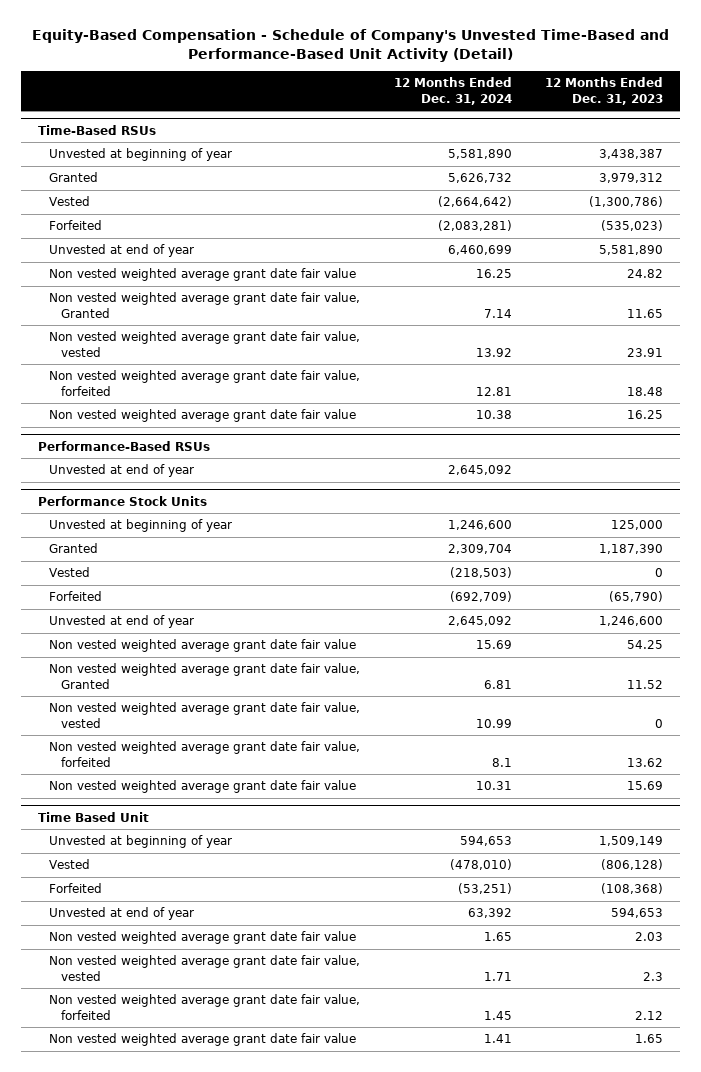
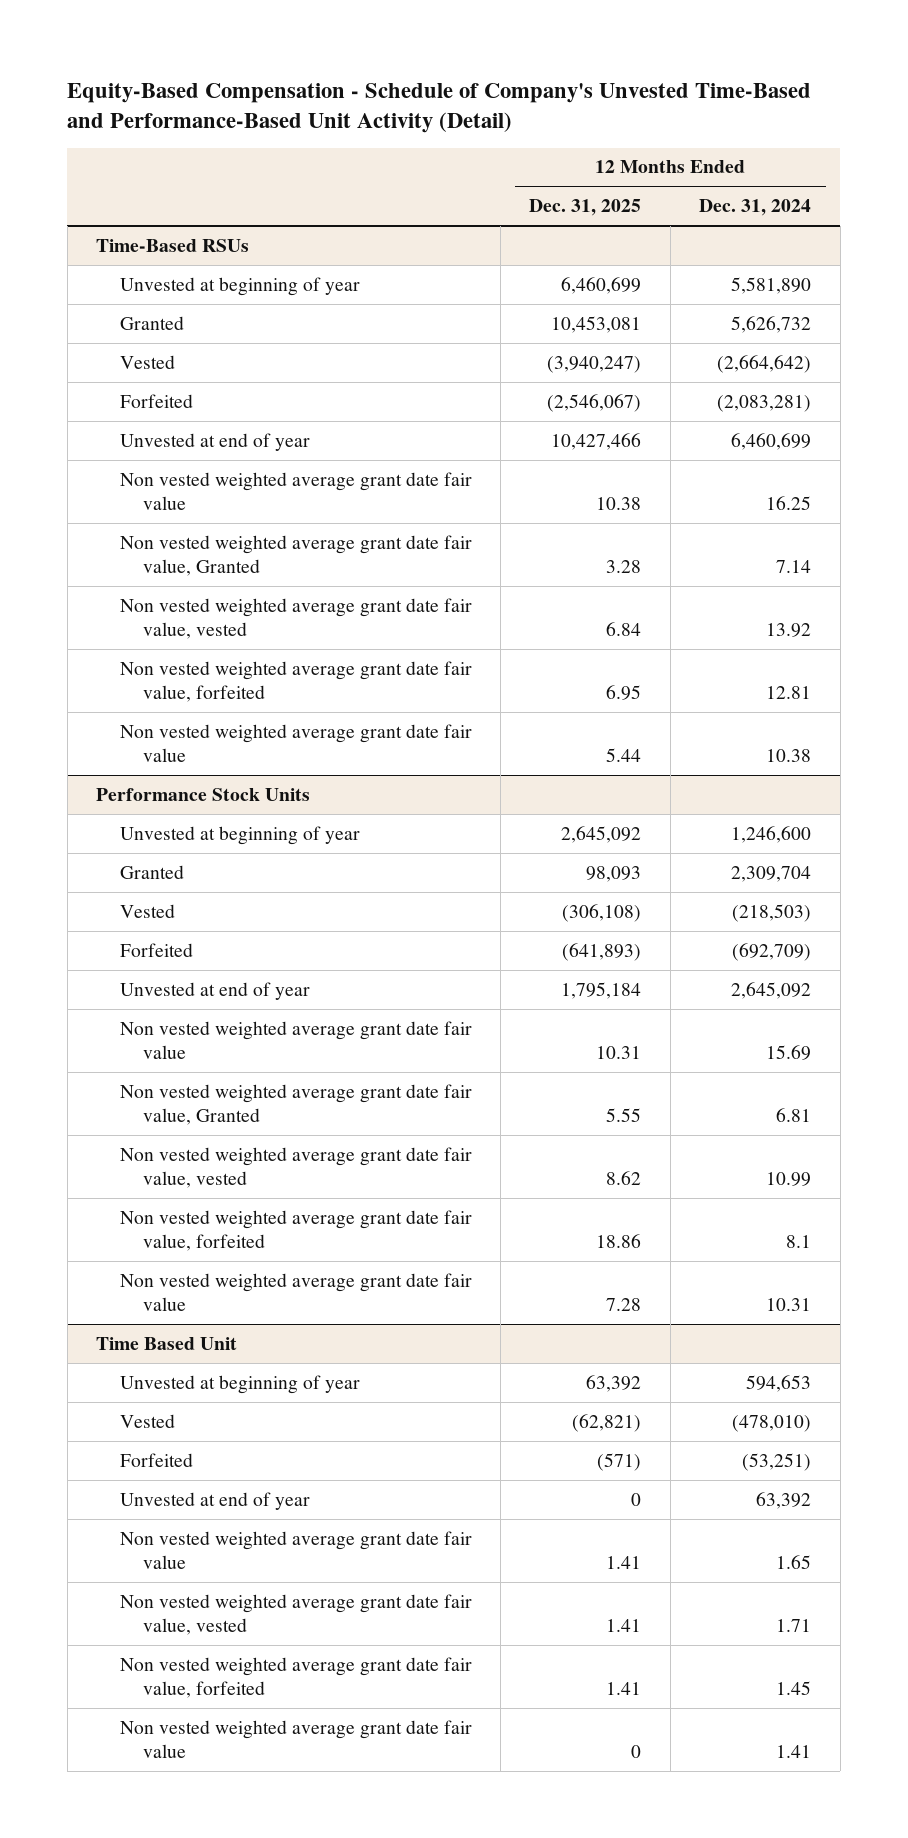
- | 12 Months Ended Dec. 31, 2024 | 12 Months Ended Dec. 31, 2023
+ | 12 Months Ended Dec. 31, 2025 | 12 Months Ended Dec. 31, 2024
- Performance-Based RSUs
- Unvested at end of year | 2,645,092 |

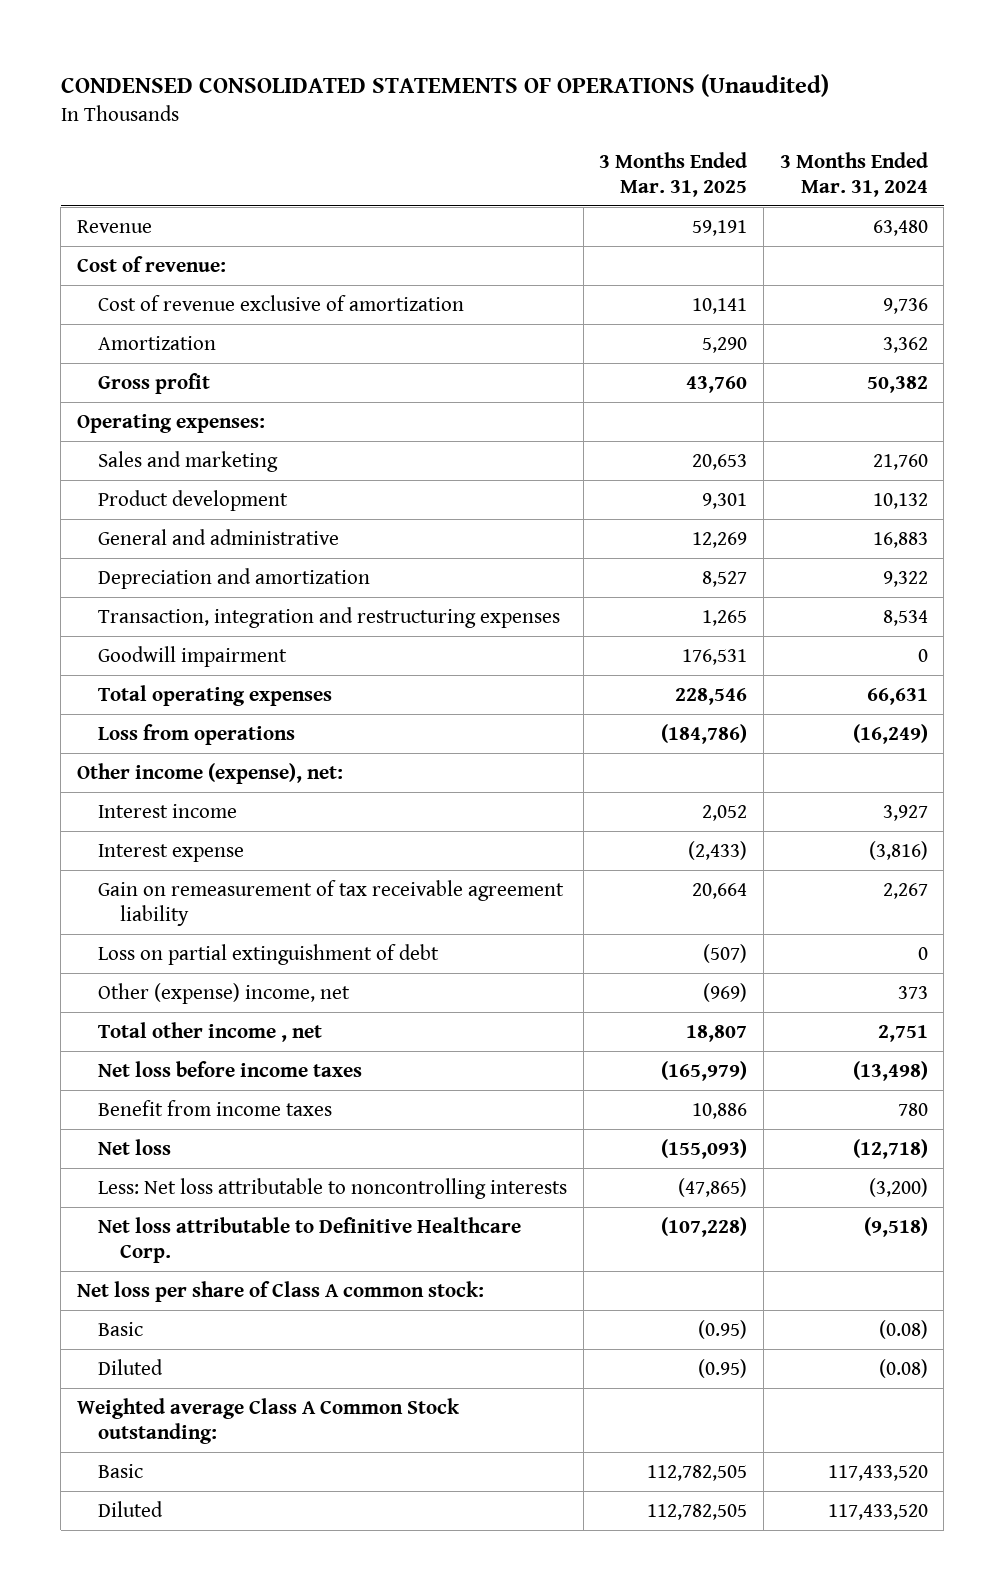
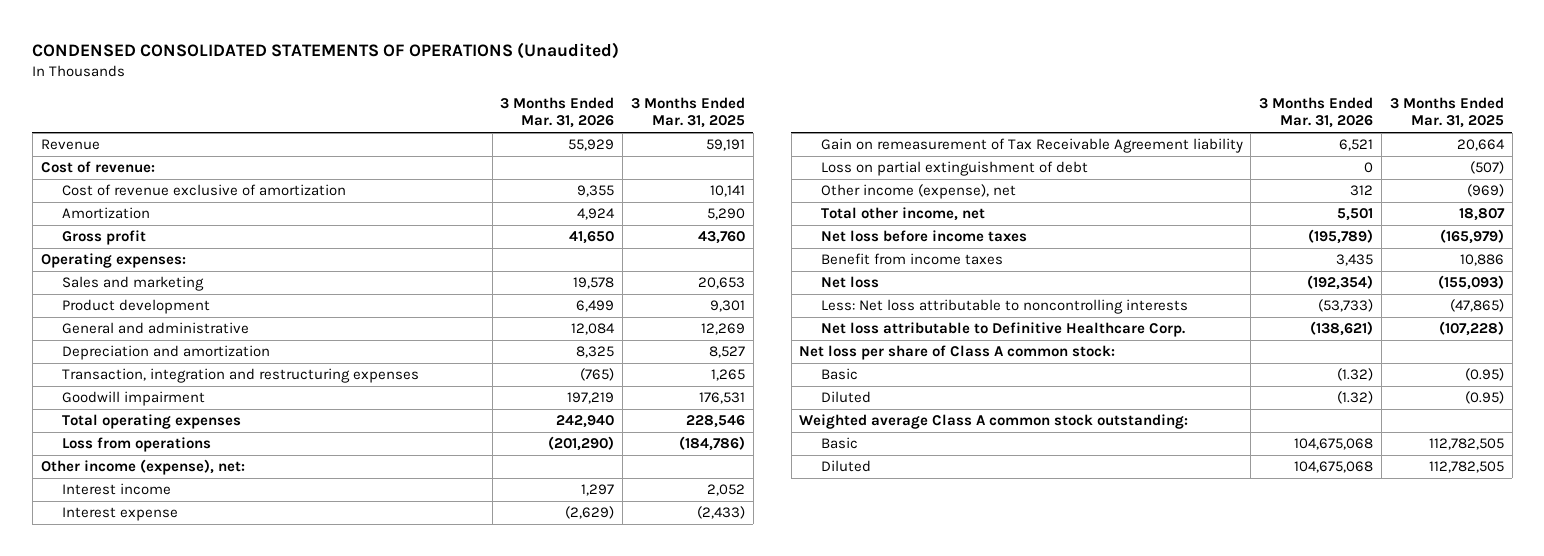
- | 3 Months Ended Mar. 31, 2025 | 3 Months Ended Mar. 31, 2024
+ | 3 Months Ended Mar. 31, 2026 | 3 Months Ended Mar. 31, 2025
- Gain on remeasurement of tax receivable agreement liability | 20,664 | 2,267
+ Gain on remeasurement of Tax Receivable Agreement liability | 6,521 | 20,664
- Other (expense) income, net | (969) | 373
- Total other income , net | 18,807 | 2,751
+ Other income (expense), net | 312 | (969)
+ Total other income, net | 5,501 | 18,807
- Weighted average Class A Common Stock outstanding:
+ Weighted average Class A common stock outstanding:

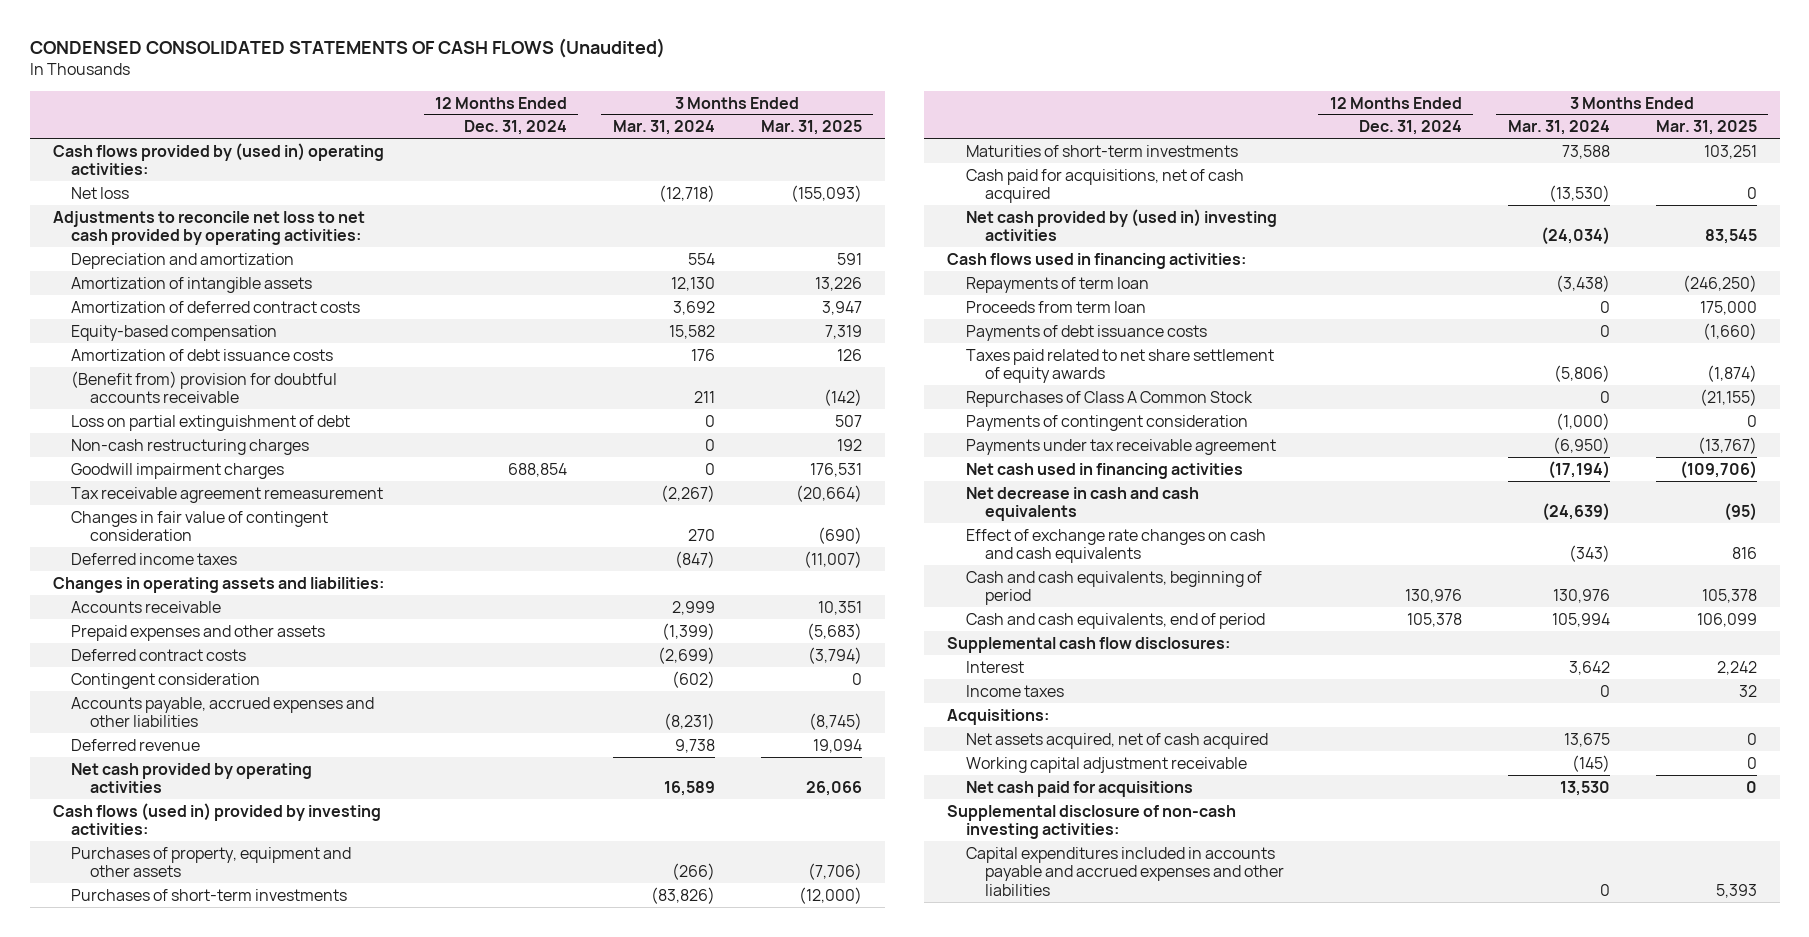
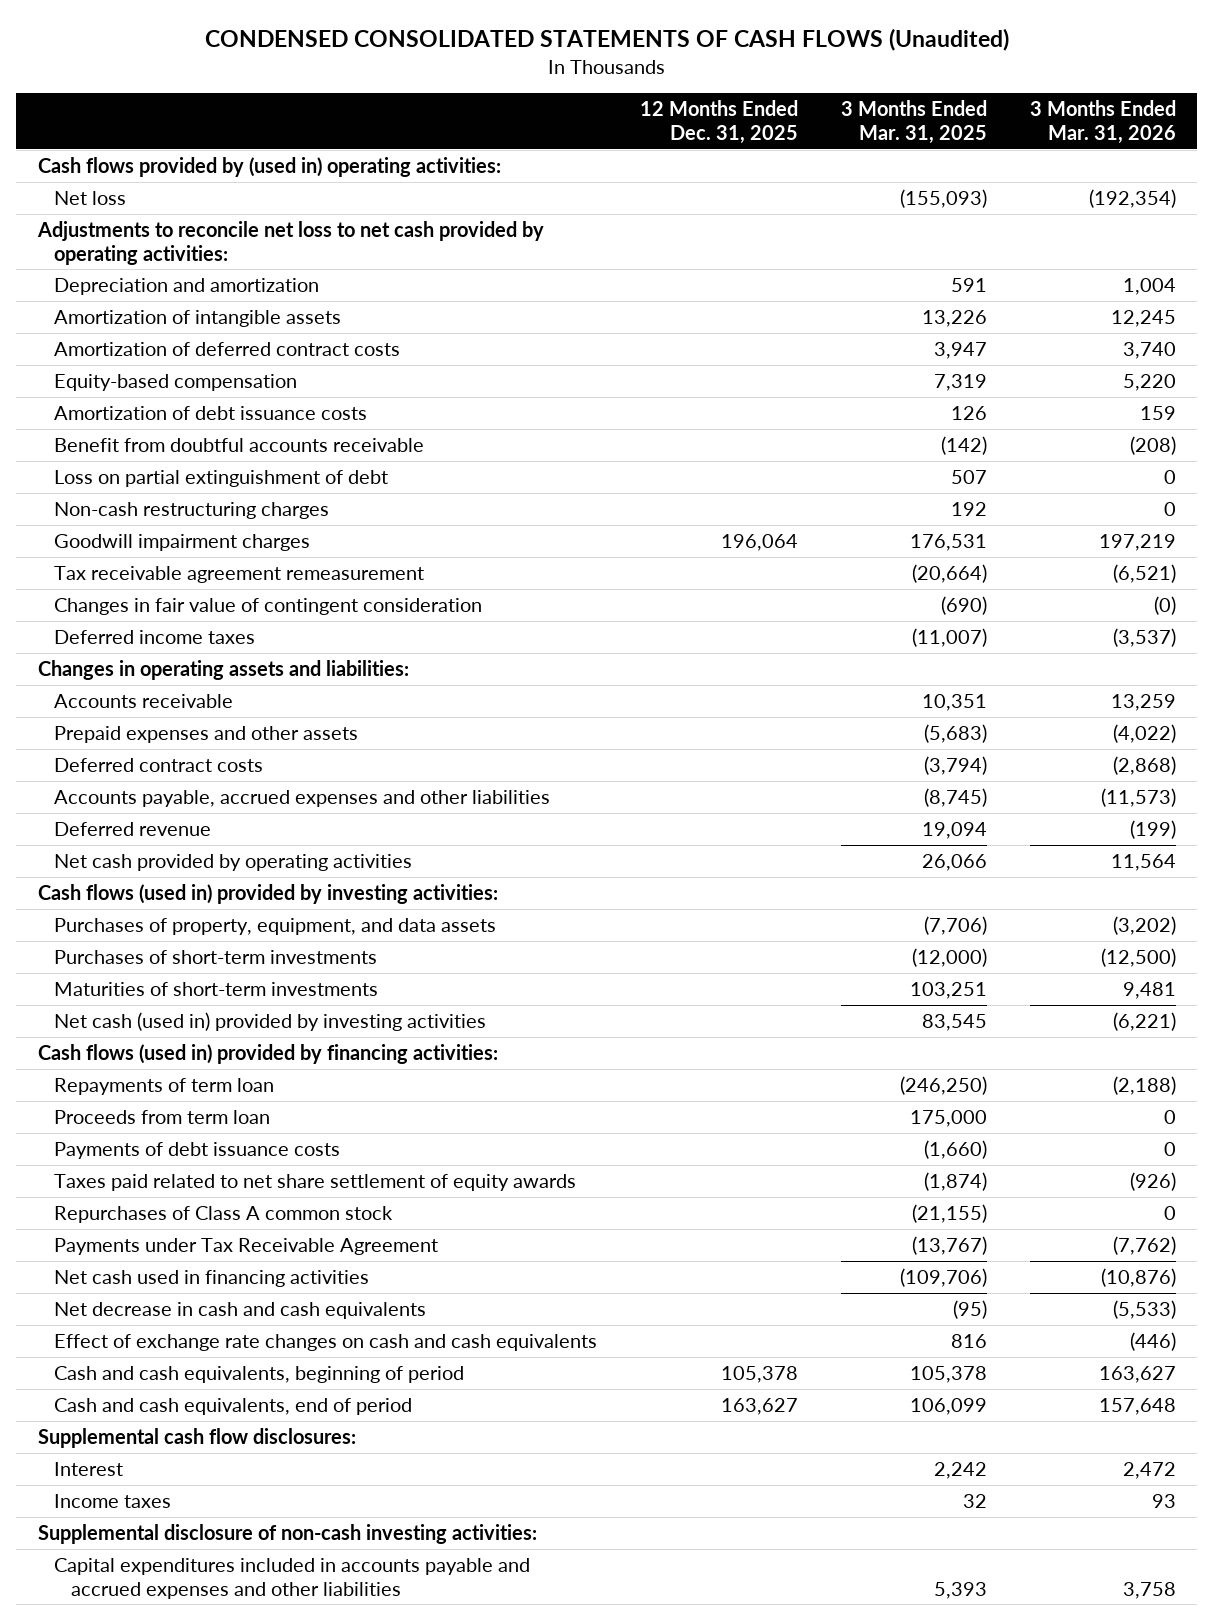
- | 12 Months Ended Dec. 31, 2024 | 3 Months Ended Mar. 31, 2024 | 3 Months Ended Mar. 31, 2025
+ | 12 Months Ended Dec. 31, 2025 | 3 Months Ended Mar. 31, 2025 | 3 Months Ended Mar. 31, 2026
- (Benefit from) provision for doubtful accounts receivable | | 211 | (142)
+ Benefit from doubtful accounts receivable | | (142) | (208)
- Contingent consideration | | (602) | 0
- Purchases of property, equipment and other assets | | (266) | (7,706)
+ Purchases of property, equipment, and data assets | | (7,706) | (3,202)
- Cash paid for acquisitions, net of cash acquired | | (13,530) | 0
- Net cash provided by (used in) investing activities | | (24,034) | 83,545
- Cash flows used in financing activities:
+ Net cash (used in) provided by investing activities | | 83,545 | (6,221)
+ Cash flows (used in) provided by financing activities:
- Repurchases of Class A Common Stock | | 0 | (21,155)
- Payments of contingent consideration | | (1,000) | 0
- Payments under tax receivable agreement | | (6,950) | (13,767)
+ Repurchases of Class A common stock | | (21,155) | 0
+ Payments under Tax Receivable Agreement | | (13,767) | (7,762)
- Acquisitions:
- Net assets acquired, net of cash acquired | | 13,675 | 0
- Working capital adjustment receivable | | (145) | 0
- Net cash paid for acquisitions | | 13,530 | 0

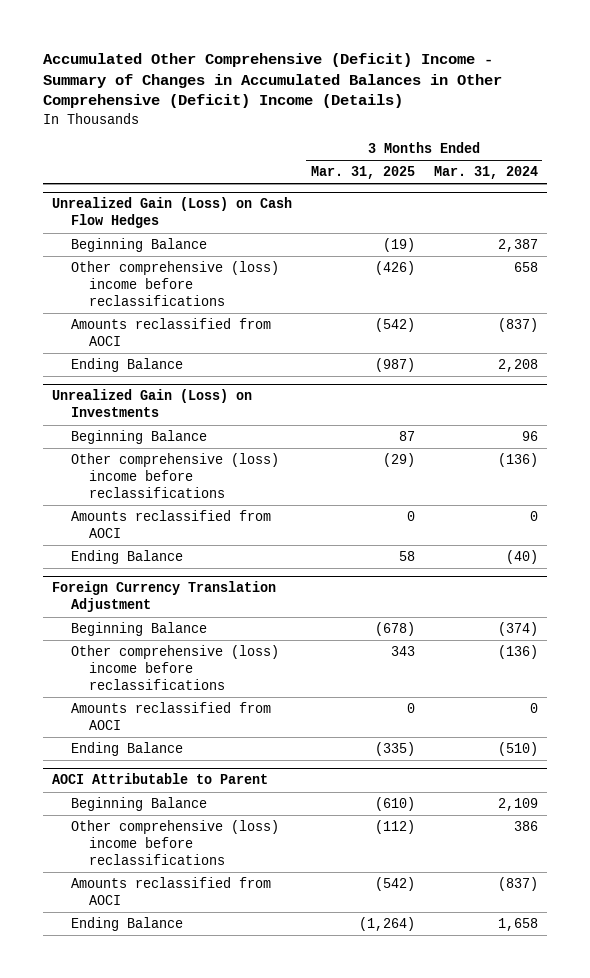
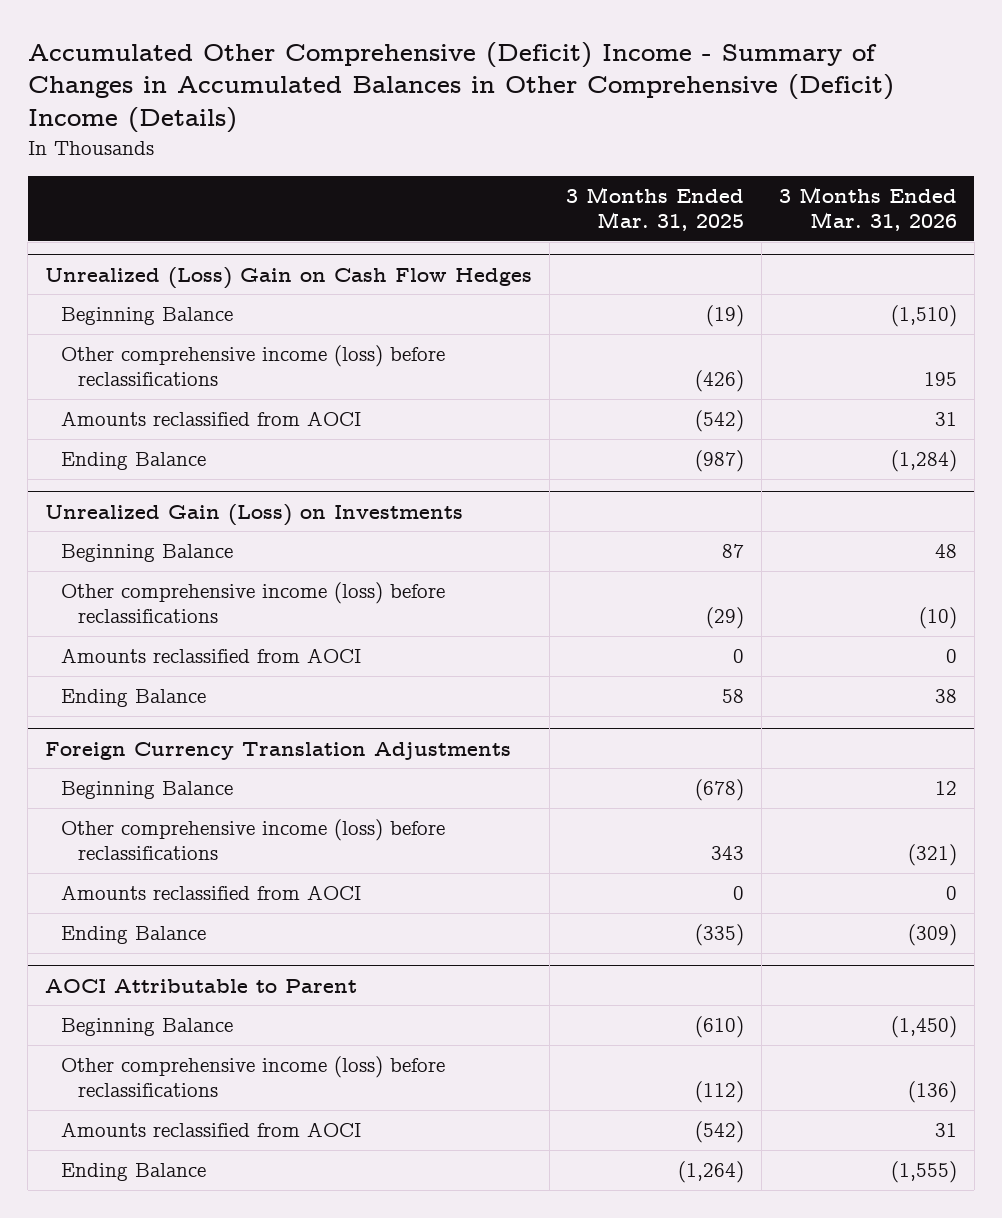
- | 3 Months Ended Mar. 31, 2025 | 3 Months Ended Mar. 31, 2024
+ | 3 Months Ended Mar. 31, 2025 | 3 Months Ended Mar. 31, 2026
- Unrealized Gain (Loss) on Cash Flow Hedges
+ Unrealized (Loss) Gain on Cash Flow Hedges
- Other comprehensive (loss) income before reclassifications | (426) | 658
+ Other comprehensive income (loss) before reclassifications | (426) | 195
@ Unrealized Gain (Loss) on Investments
- Other comprehensive (loss) income before reclassifications | (29) | (136)
+ Other comprehensive income (loss) before reclassifications | (29) | (10)
- Foreign Currency Translation Adjustment
+ Foreign Currency Translation Adjustments
- Other comprehensive (loss) income before reclassifications | 343 | (136)
+ Other comprehensive income (loss) before reclassifications | 343 | (321)
@ AOCI Attributable to Parent
- Other comprehensive (loss) income before reclassifications | (112) | 386
+ Other comprehensive income (loss) before reclassifications | (112) | (136)

